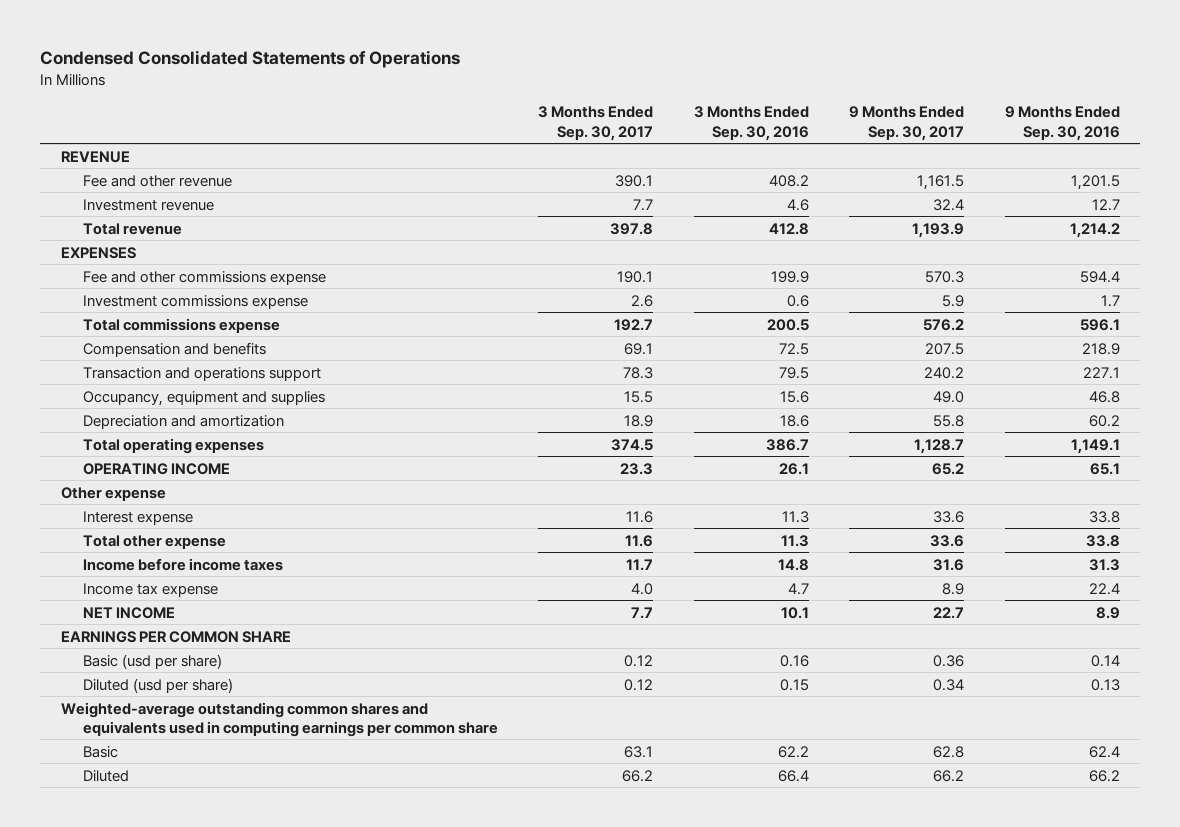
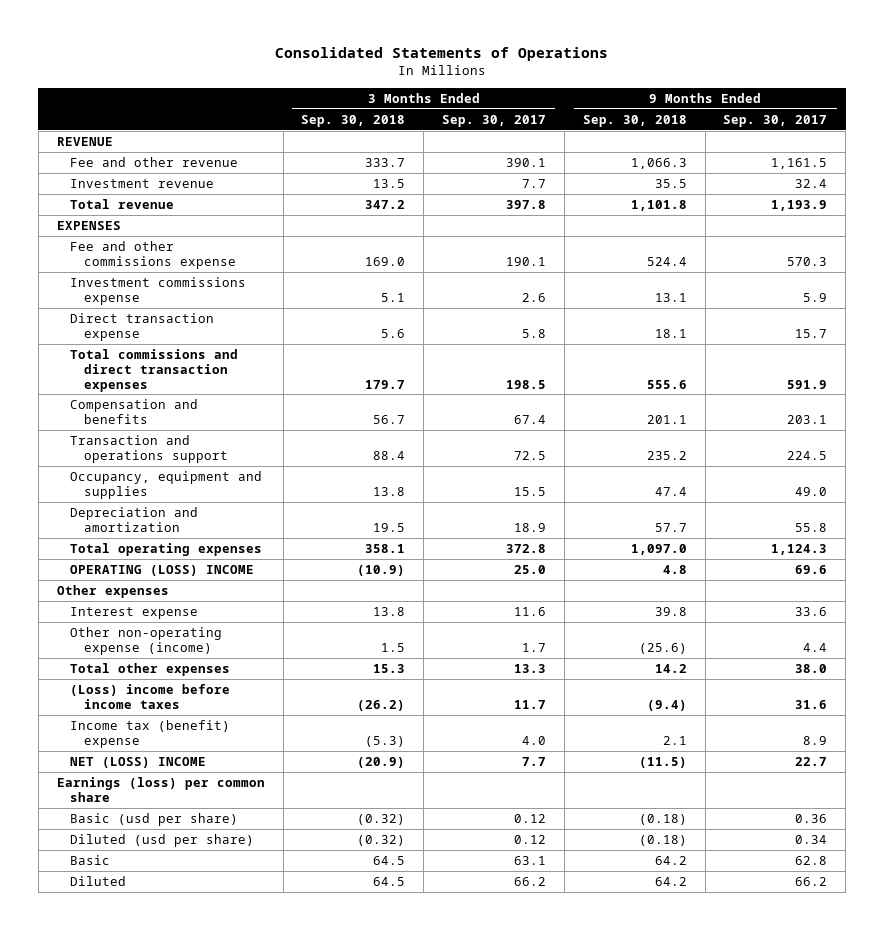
- Condensed Consolidated Statements of Operations
+ Consolidated Statements of Operations
- | 3 Months Ended Sep. 30, 2017 | 3 Months Ended Sep. 30, 2016 | 9 Months Ended Sep. 30, 2017 | 9 Months Ended Sep. 30, 2016
+ | 3 Months Ended Sep. 30, 2018 | 3 Months Ended Sep. 30, 2017 | 9 Months Ended Sep. 30, 2018 | 9 Months Ended Sep. 30, 2017
- Total commissions expense | 192.7 | 200.5 | 576.2 | 596.1
- Compensation and benefits | 69.1 | 72.5 | 207.5 | 218.9
- Transaction and operations support | 78.3 | 79.5 | 240.2 | 227.1
+ Direct transaction expense | 5.6 | 5.8 | 18.1 | 15.7
+ Total commissions and direct transaction expenses | 179.7 | 198.5 | 555.6 | 591.9
+ Compensation and benefits | 56.7 | 67.4 | 201.1 | 203.1
+ Transaction and operations support | 88.4 | 72.5 | 235.2 | 224.5
- Total operating expenses | 374.5 | 386.7 | 1,128.7 | 1,149.1
- OPERATING INCOME | 23.3 | 26.1 | 65.2 | 65.1
- Other expense
+ Total operating expenses | 358.1 | 372.8 | 1,097.0 | 1,124.3
+ OPERATING (LOSS) INCOME | (10.9) | 25.0 | 4.8 | 69.6
+ Other expenses
- Total other expense | 11.6 | 11.3 | 33.6 | 33.8
- Income before income taxes | 11.7 | 14.8 | 31.6 | 31.3
- Income tax expense | 4.0 | 4.7 | 8.9 | 22.4
- NET INCOME | 7.7 | 10.1 | 22.7 | 8.9
- EARNINGS PER COMMON SHARE
+ Other non-operating expense (income) | 1.5 | 1.7 | (25.6) | 4.4
+ Total other expenses | 15.3 | 13.3 | 14.2 | 38.0
+ (Loss) income before income taxes | (26.2) | 11.7 | (9.4) | 31.6
+ Income tax (benefit) expense | (5.3) | 4.0 | 2.1 | 8.9
+ NET (LOSS) INCOME | (20.9) | 7.7 | (11.5) | 22.7
+ Earnings (loss) per common share
- Weighted-average outstanding common shares and equivalents used in computing earnings per common share

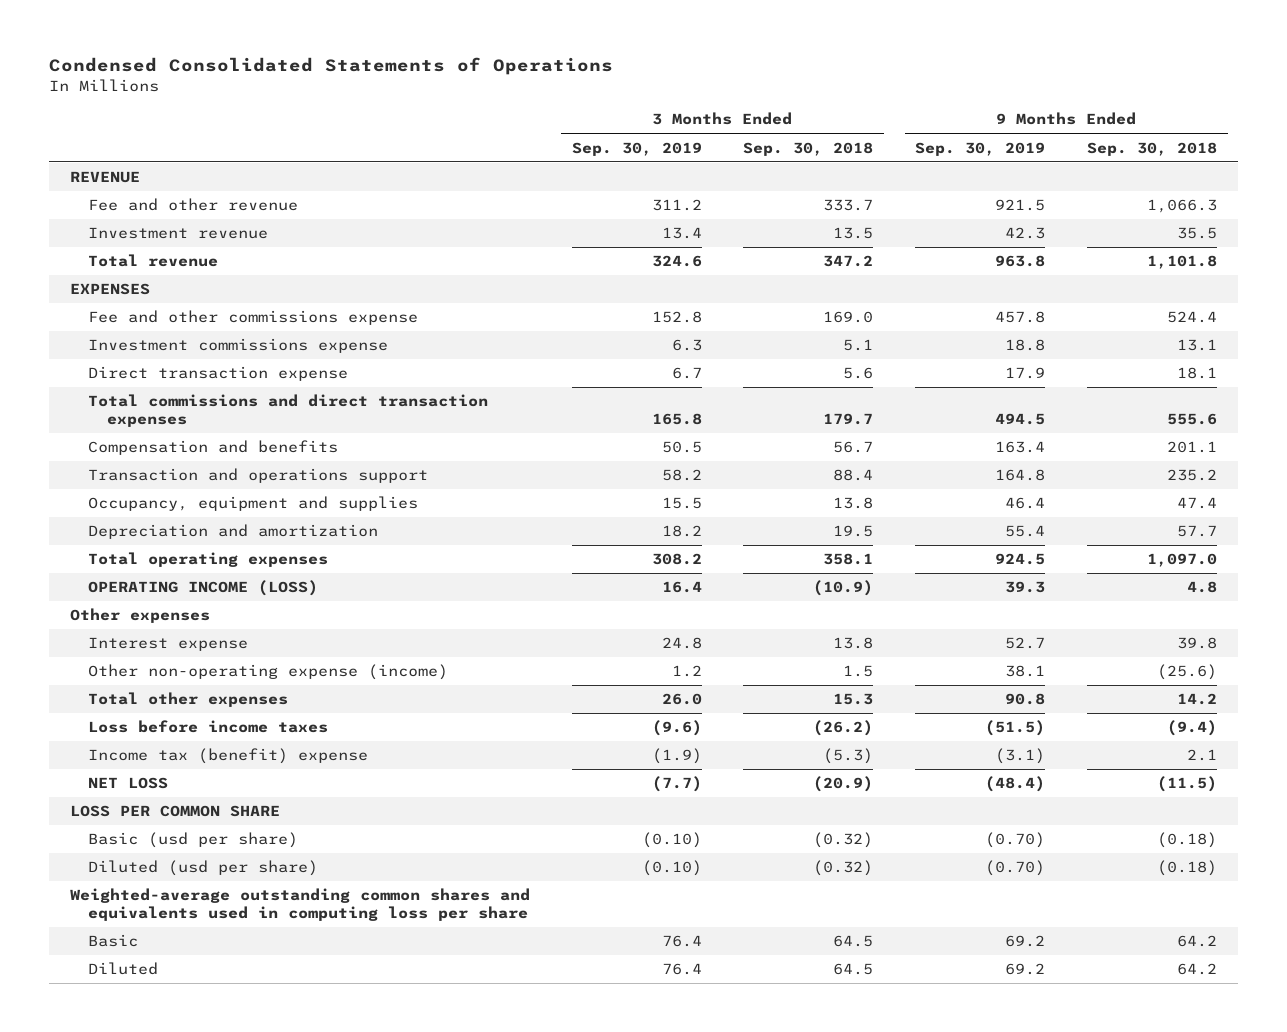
- Consolidated Statements of Operations
+ Condensed Consolidated Statements of Operations
- | 3 Months Ended Sep. 30, 2018 | 3 Months Ended Sep. 30, 2017 | 9 Months Ended Sep. 30, 2018 | 9 Months Ended Sep. 30, 2017
+ | 3 Months Ended Sep. 30, 2019 | 3 Months Ended Sep. 30, 2018 | 9 Months Ended Sep. 30, 2019 | 9 Months Ended Sep. 30, 2018
- OPERATING (LOSS) INCOME | (10.9) | 25.0 | 4.8 | 69.6
+ OPERATING INCOME (LOSS) | 16.4 | (10.9) | 39.3 | 4.8
- (Loss) income before income taxes | (26.2) | 11.7 | (9.4) | 31.6
+ Loss before income taxes | (9.6) | (26.2) | (51.5) | (9.4)
- NET (LOSS) INCOME | (20.9) | 7.7 | (11.5) | 22.7
- Earnings (loss) per common share
+ NET LOSS | (7.7) | (20.9) | (48.4) | (11.5)
+ LOSS PER COMMON SHARE
+ Weighted-average outstanding common shares and equivalents used in computing loss per share

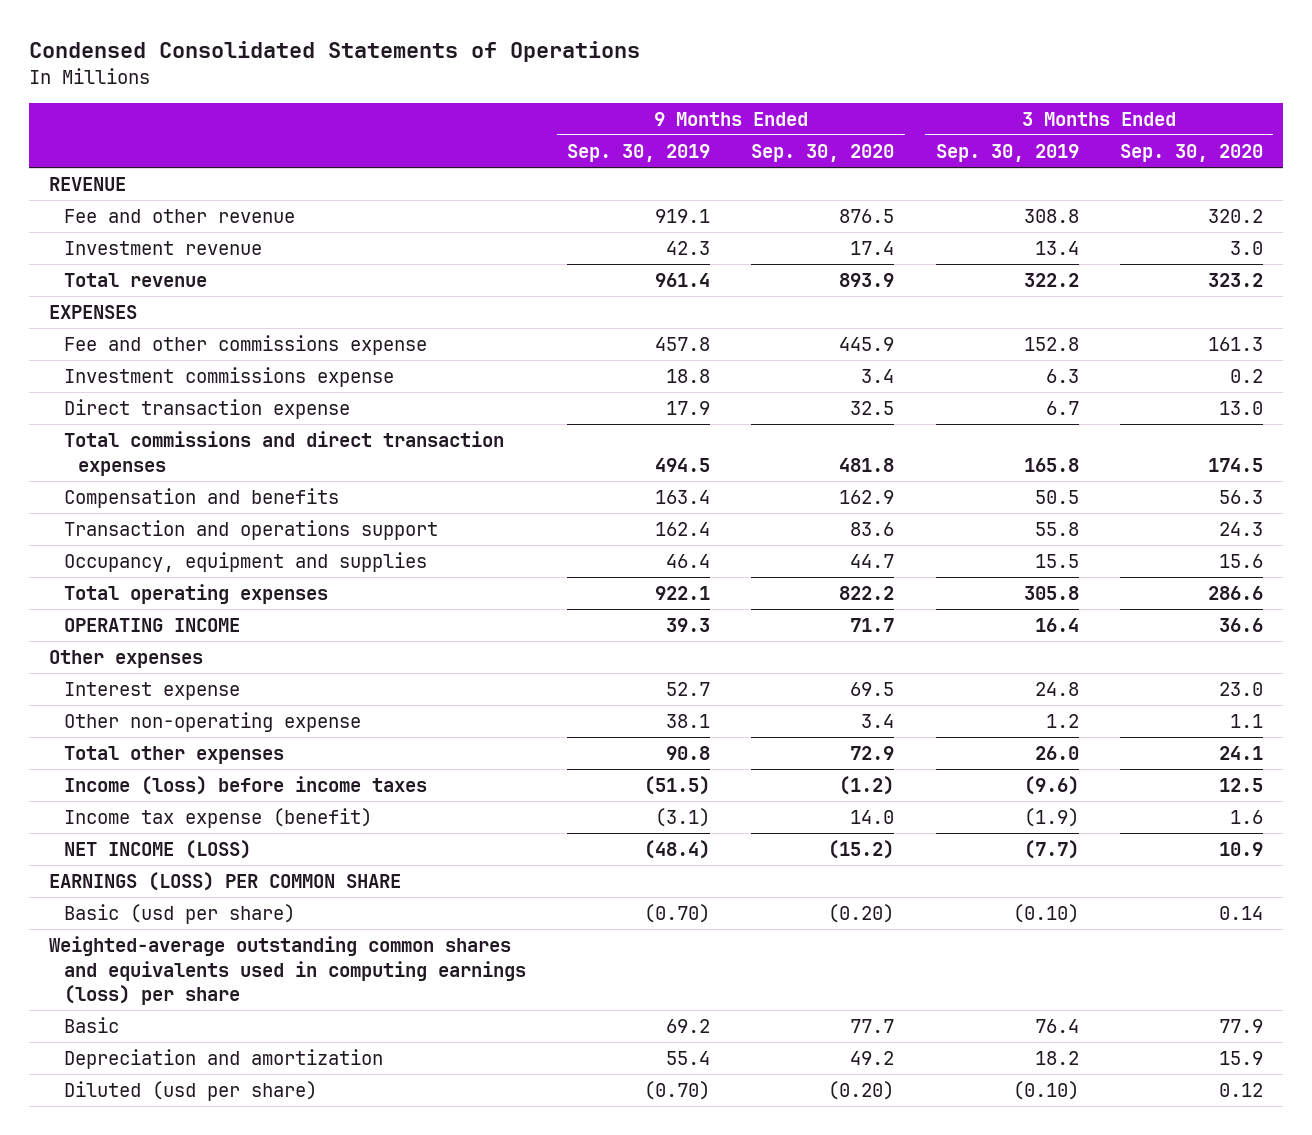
- | 3 Months Ended Sep. 30, 2019 | 3 Months Ended Sep. 30, 2018 | 9 Months Ended Sep. 30, 2019 | 9 Months Ended Sep. 30, 2018
+ | 9 Months Ended Sep. 30, 2019 | 9 Months Ended Sep. 30, 2020 | 3 Months Ended Sep. 30, 2019 | 3 Months Ended Sep. 30, 2020
- Fee and other revenue | 311.2 | 333.7 | 921.5 | 1,066.3
+ Fee and other revenue | 919.1 | 876.5 | 308.8 | 320.2
- Total revenue | 324.6 | 347.2 | 963.8 | 1,101.8
+ Total revenue | 961.4 | 893.9 | 322.2 | 323.2
- Transaction and operations support | 58.2 | 88.4 | 164.8 | 235.2
+ Transaction and operations support | 162.4 | 83.6 | 55.8 | 24.3
- Total operating expenses | 308.2 | 358.1 | 924.5 | 1,097.0
- OPERATING INCOME (LOSS) | 16.4 | (10.9) | 39.3 | 4.8
+ Total operating expenses | 922.1 | 822.2 | 305.8 | 286.6
+ OPERATING INCOME | 39.3 | 71.7 | 16.4 | 36.6
- Other non-operating expense (income) | 1.2 | 1.5 | 38.1 | (25.6)
+ Other non-operating expense | 38.1 | 3.4 | 1.2 | 1.1
- Loss before income taxes | (9.6) | (26.2) | (51.5) | (9.4)
- Income tax (benefit) expense | (1.9) | (5.3) | (3.1) | 2.1
- NET LOSS | (7.7) | (20.9) | (48.4) | (11.5)
- LOSS PER COMMON SHARE
+ Income (loss) before income taxes | (51.5) | (1.2) | (9.6) | 12.5
+ Income tax expense (benefit) | (3.1) | 14.0 | (1.9) | 1.6
+ NET INCOME (LOSS) | (48.4) | (15.2) | (7.7) | 10.9
+ EARNINGS (LOSS) PER COMMON SHARE
- Weighted-average outstanding common shares and equivalents used in computing loss per share
+ Weighted-average outstanding common shares and equivalents used in computing earnings (loss) per share
- Diluted | 76.4 | 64.5 | 69.2 | 64.2
moved down: Depreciation and amortization | 55.4 | 49.2 | 18.2 | 15.9
moved down: Diluted (usd per share) | (0.70) | (0.20) | (0.10) | 0.12

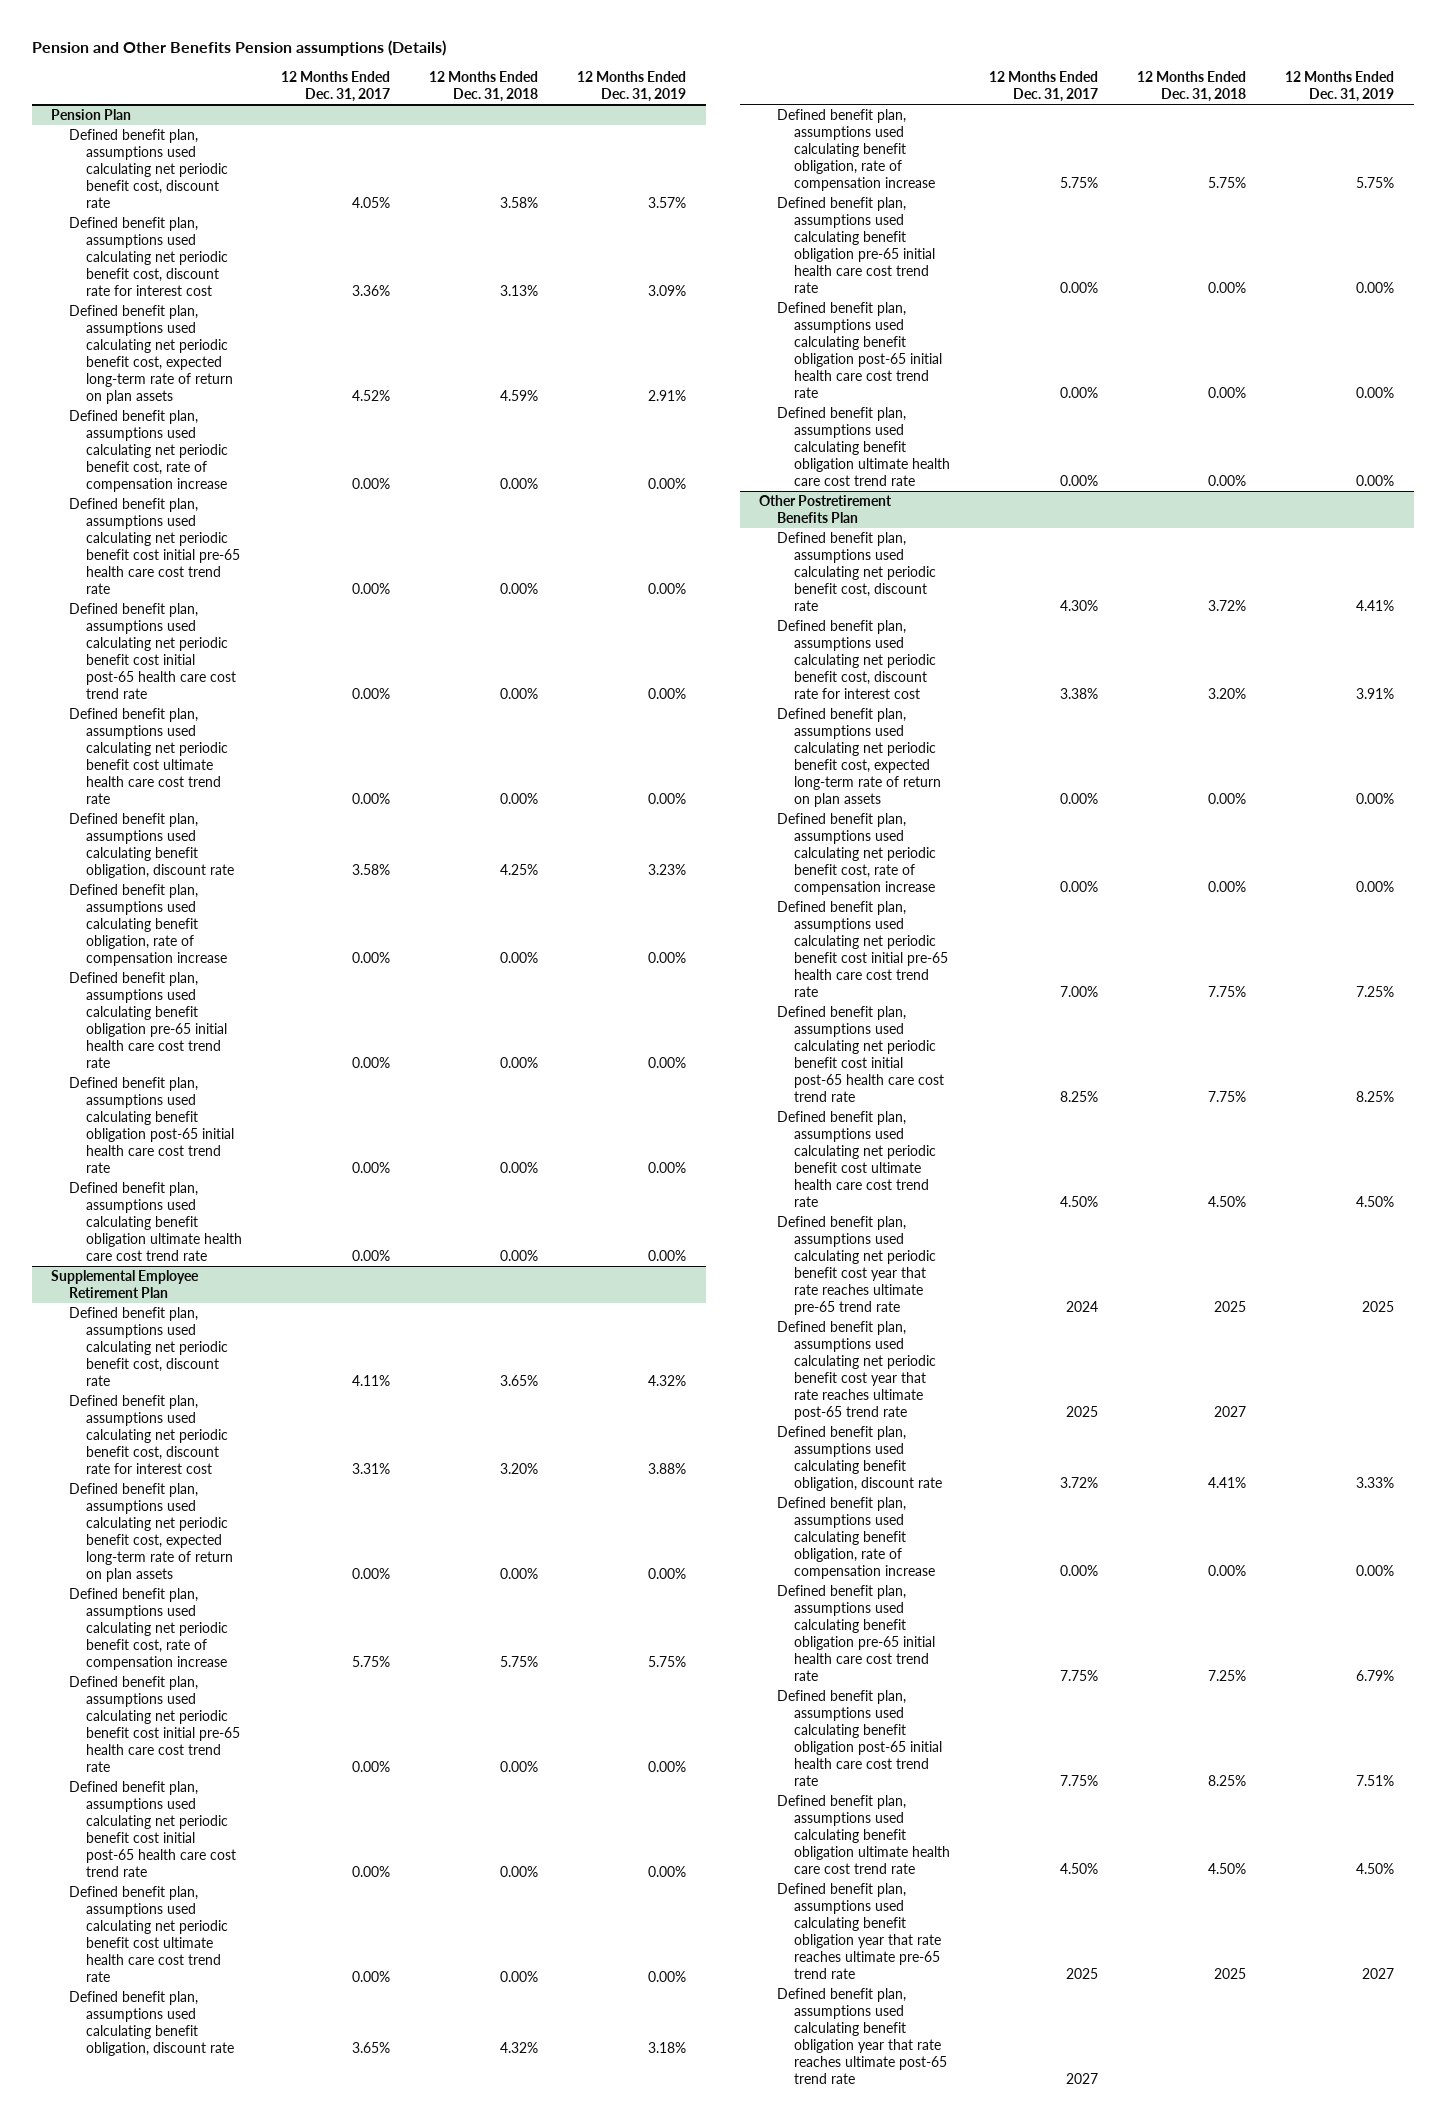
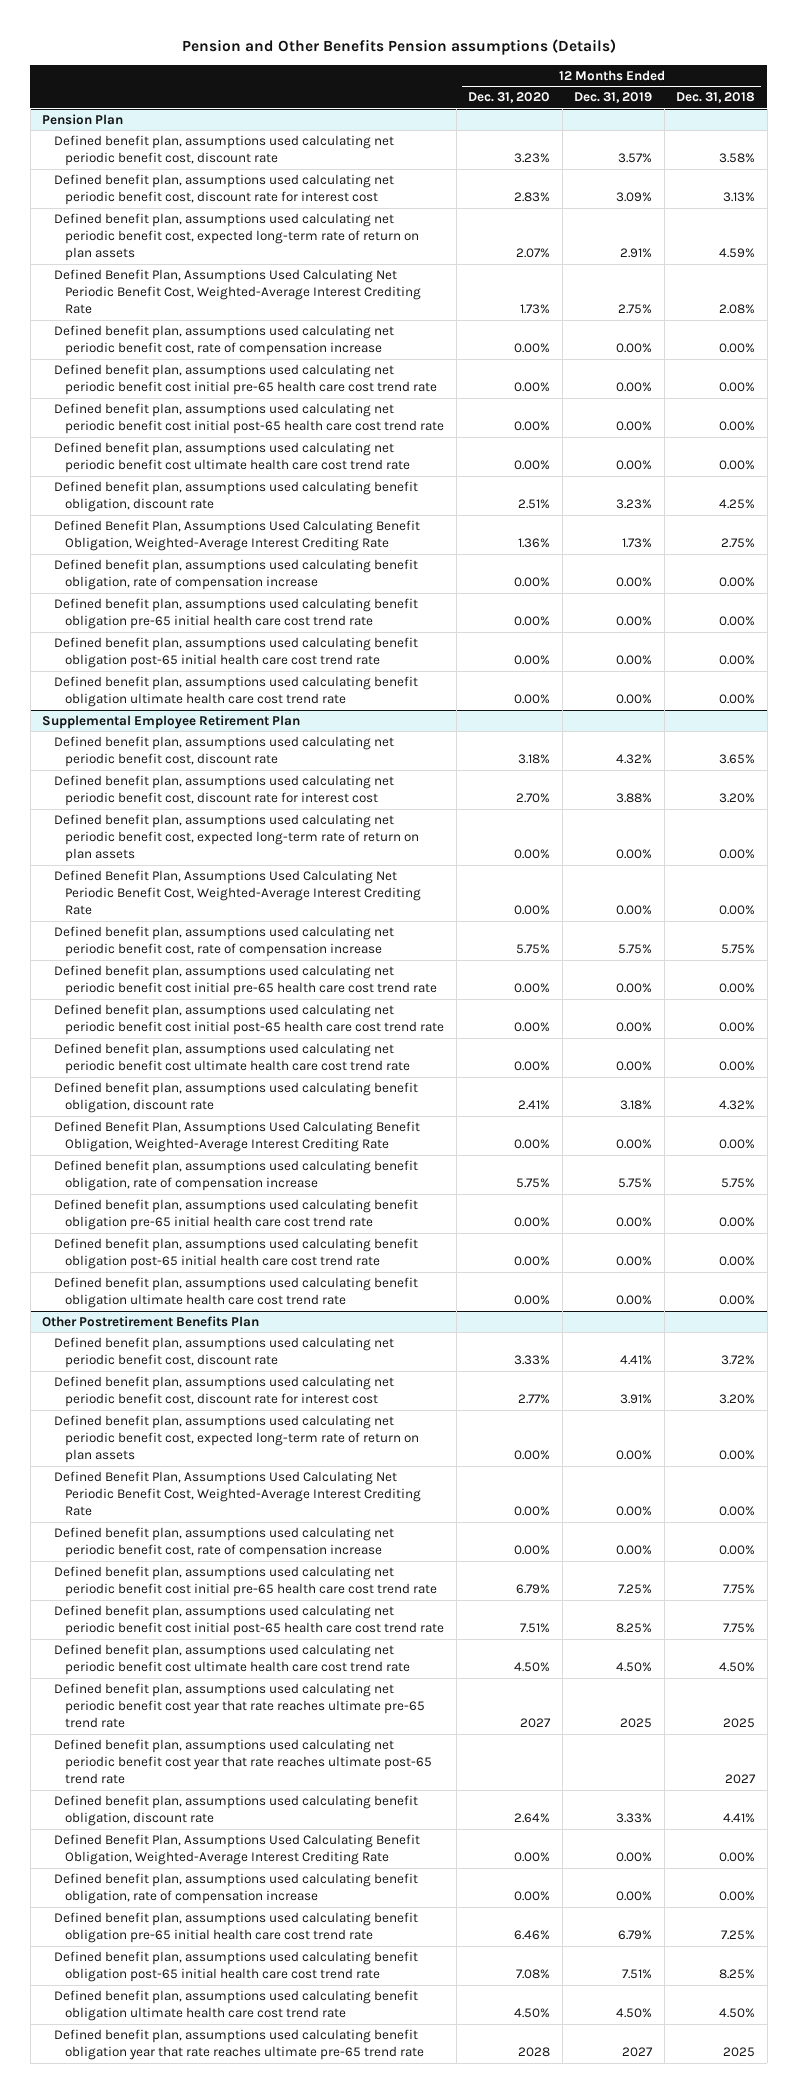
- | 12 Months Ended Dec. 31, 2017 | 12 Months Ended Dec. 31, 2018 | 12 Months Ended Dec. 31, 2019
+ | 12 Months Ended Dec. 31, 2020 | 12 Months Ended Dec. 31, 2019 | 12 Months Ended Dec. 31, 2018
@ Pension Plan
+ Defined Benefit Plan, Assumptions Used Calculating Net Periodic Benefit Cost, Weighted-Average Interest Crediting Rate | 1.73% | 2.75% | 2.08%
+ Defined Benefit Plan, Assumptions Used Calculating Benefit Obligation, Weighted-Average Interest Crediting Rate | 1.36% | 1.73% | 2.75%
@ Supplemental Employee Retirement Plan
+ Defined Benefit Plan, Assumptions Used Calculating Net Periodic Benefit Cost, Weighted-Average Interest Crediting Rate | 0.00% | 0.00% | 0.00%
+ Defined Benefit Plan, Assumptions Used Calculating Benefit Obligation, Weighted-Average Interest Crediting Rate | 0.00% | 0.00% | 0.00%
@ Other Postretirement Benefits Plan
+ Defined Benefit Plan, Assumptions Used Calculating Net Periodic Benefit Cost, Weighted-Average Interest Crediting Rate | 0.00% | 0.00% | 0.00%
+ Defined Benefit Plan, Assumptions Used Calculating Benefit Obligation, Weighted-Average Interest Crediting Rate | 0.00% | 0.00% | 0.00%
- Defined benefit plan, assumptions used calculating benefit obligation year that rate reaches ultimate post-65 trend rate | 2027 | |

